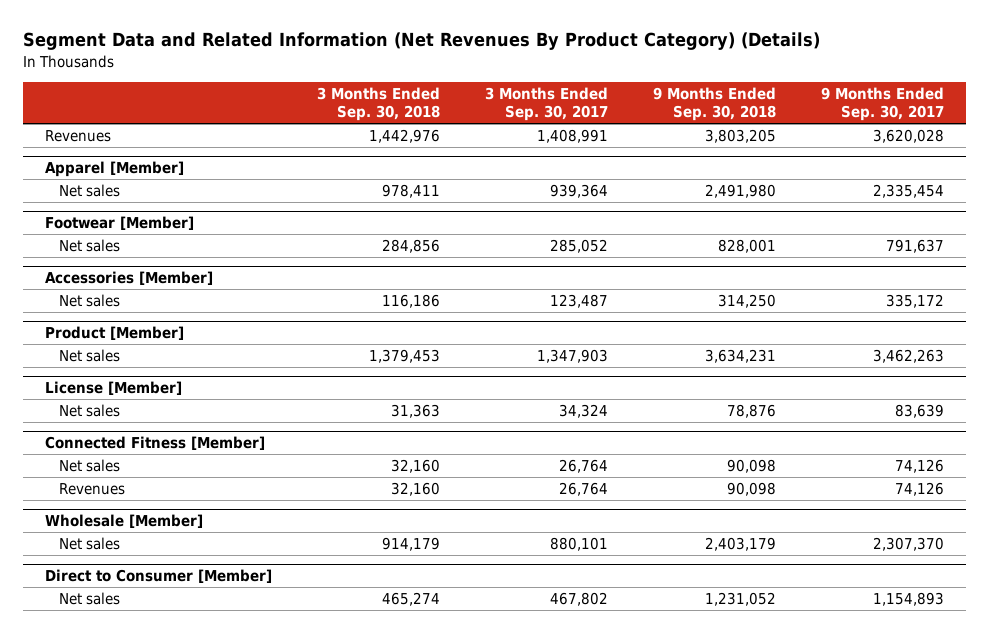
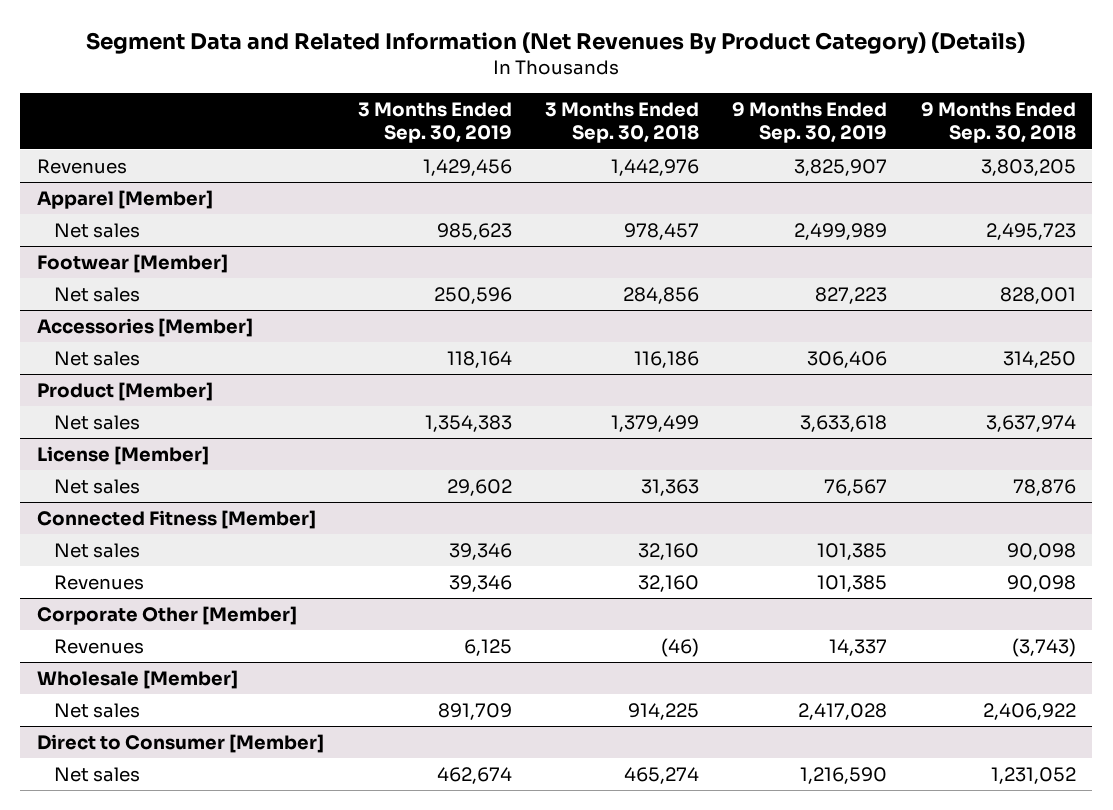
- | 3 Months Ended Sep. 30, 2018 | 3 Months Ended Sep. 30, 2017 | 9 Months Ended Sep. 30, 2018 | 9 Months Ended Sep. 30, 2017
+ | 3 Months Ended Sep. 30, 2019 | 3 Months Ended Sep. 30, 2018 | 9 Months Ended Sep. 30, 2019 | 9 Months Ended Sep. 30, 2018
@ Apparel [Member]
- Net sales | 978,411 | 939,364 | 2,491,980 | 2,335,454
+ Net sales | 985,623 | 978,457 | 2,499,989 | 2,495,723
@ Product [Member]
- Net sales | 1,379,453 | 1,347,903 | 3,634,231 | 3,462,263
+ Net sales | 1,354,383 | 1,379,499 | 3,633,618 | 3,637,974
+ Corporate Other [Member]
+ Revenues | 6,125 | (46) | 14,337 | (3,743)
@ Wholesale [Member]
- Net sales | 914,179 | 880,101 | 2,403,179 | 2,307,370
+ Net sales | 891,709 | 914,225 | 2,417,028 | 2,406,922

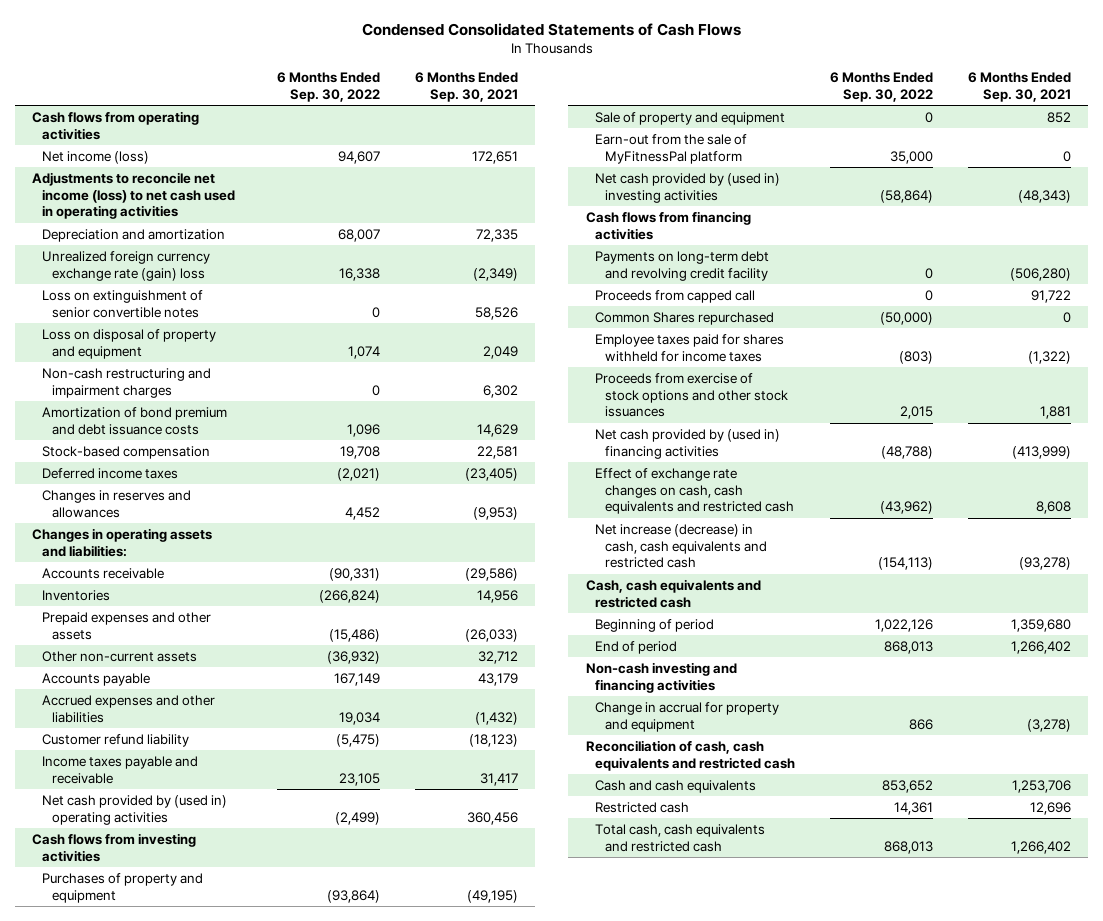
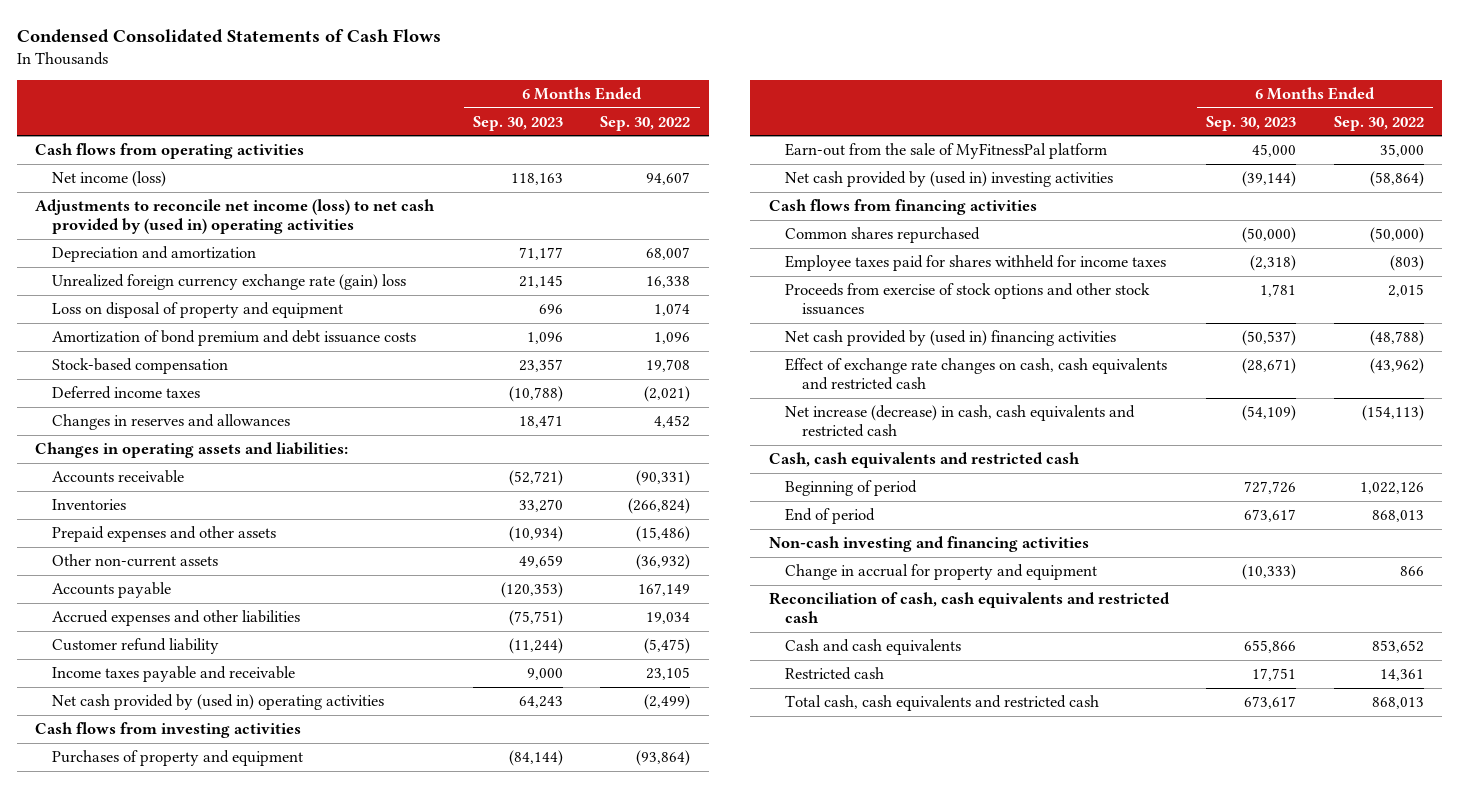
- | 6 Months Ended Sep. 30, 2022 | 6 Months Ended Sep. 30, 2021
+ | 6 Months Ended Sep. 30, 2023 | 6 Months Ended Sep. 30, 2022
- Adjustments to reconcile net income (loss) to net cash used in operating activities
+ Adjustments to reconcile net income (loss) to net cash provided by (used in) operating activities
- Loss on extinguishment of senior convertible notes | 0 | 58,526
- Non-cash restructuring and impairment charges | 0 | 6,302
- Sale of property and equipment | 0 | 852
- Payments on long-term debt and revolving credit facility | 0 | (506,280)
- Proceeds from capped call | 0 | 91,722
- Common Shares repurchased | (50,000) | 0
+ Common shares repurchased | (50,000) | (50,000)

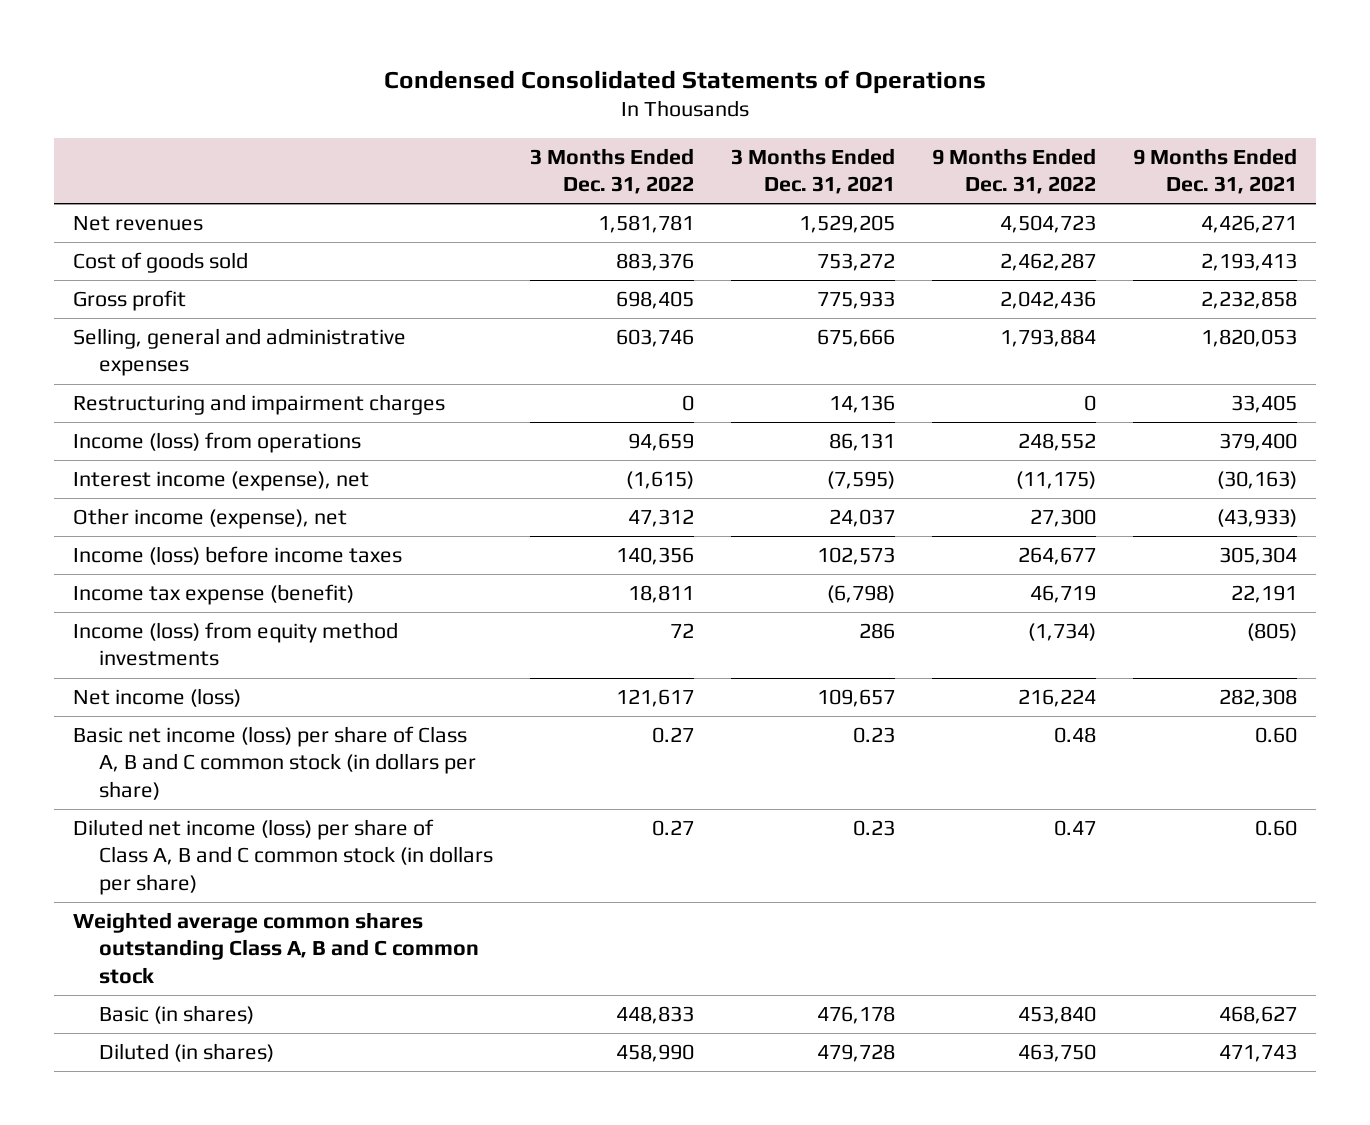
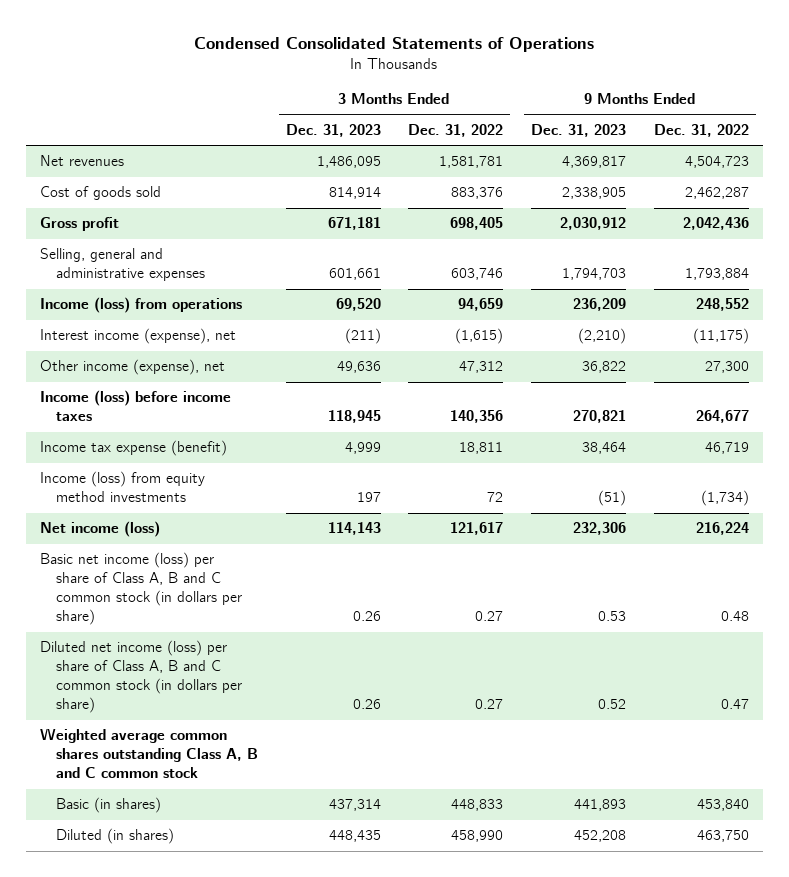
- | 3 Months Ended Dec. 31, 2022 | 3 Months Ended Dec. 31, 2021 | 9 Months Ended Dec. 31, 2022 | 9 Months Ended Dec. 31, 2021
+ | 3 Months Ended Dec. 31, 2023 | 3 Months Ended Dec. 31, 2022 | 9 Months Ended Dec. 31, 2023 | 9 Months Ended Dec. 31, 2022
- Restructuring and impairment charges | 0 | 14,136 | 0 | 33,405

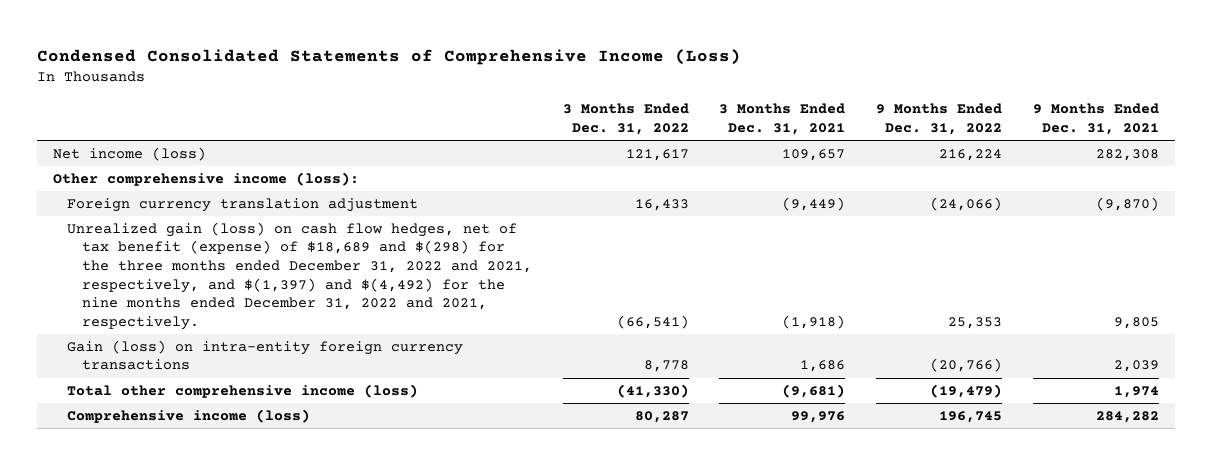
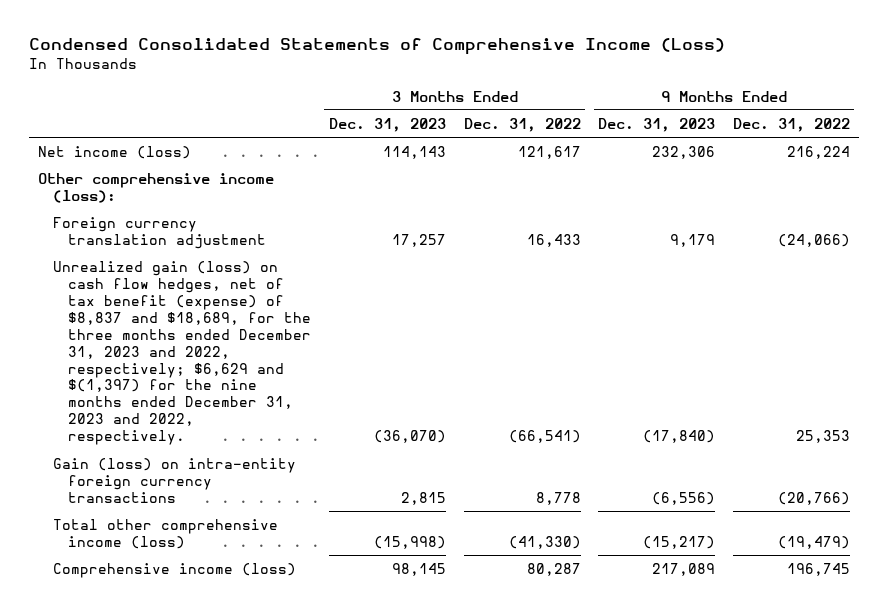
- | 3 Months Ended Dec. 31, 2022 | 3 Months Ended Dec. 31, 2021 | 9 Months Ended Dec. 31, 2022 | 9 Months Ended Dec. 31, 2021
+ | 3 Months Ended Dec. 31, 2023 | 3 Months Ended Dec. 31, 2022 | 9 Months Ended Dec. 31, 2023 | 9 Months Ended Dec. 31, 2022
- Unrealized gain (loss) on cash flow hedges, net of tax benefit (expense) of $18,689 and $(298) for the three months ended December 31, 2022 and 2021, respectively, and $(1,397) and $(4,492) for the nine months ended December 31, 2022 and 2021, respectively. | (66,541) | (1,918) | 25,353 | 9,805
+ Unrealized gain (loss) on cash flow hedges, net of tax benefit (expense) of $8,837 and $18,689, for the three months ended December 31, 2023 and 2022, respectively; $6,629 and $(1,397) for the nine months ended December 31, 2023 and 2022, respectively. | (36,070) | (66,541) | (17,840) | 25,353

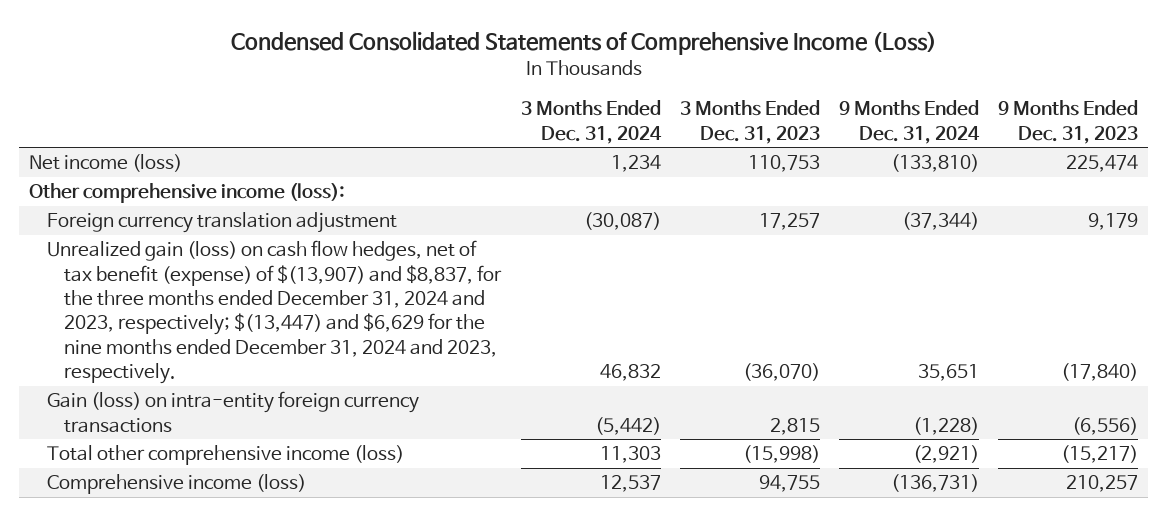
- | 3 Months Ended Dec. 31, 2023 | 3 Months Ended Dec. 31, 2022 | 9 Months Ended Dec. 31, 2023 | 9 Months Ended Dec. 31, 2022
+ | 3 Months Ended Dec. 31, 2024 | 3 Months Ended Dec. 31, 2023 | 9 Months Ended Dec. 31, 2024 | 9 Months Ended Dec. 31, 2023
- Net income (loss) | 114,143 | 121,617 | 232,306 | 216,224
+ Net income (loss) | 1,234 | 110,753 | (133,810) | 225,474
- Unrealized gain (loss) on cash flow hedges, net of tax benefit (expense) of $8,837 and $18,689, for the three months ended December 31, 2023 and 2022, respectively; $6,629 and $(1,397) for the nine months ended December 31, 2023 and 2022, respectively. | (36,070) | (66,541) | (17,840) | 25,353
+ Unrealized gain (loss) on cash flow hedges, net of tax benefit (expense) of $(13,907) and $8,837, for the three months ended December 31, 2024 and 2023, respectively; $(13,447) and $6,629 for the nine months ended December 31, 2024 and 2023, respectively. | 46,832 | (36,070) | 35,651 | (17,840)
- Comprehensive income (loss) | 98,145 | 80,287 | 217,089 | 196,745
+ Comprehensive income (loss) | 12,537 | 94,755 | (136,731) | 210,257

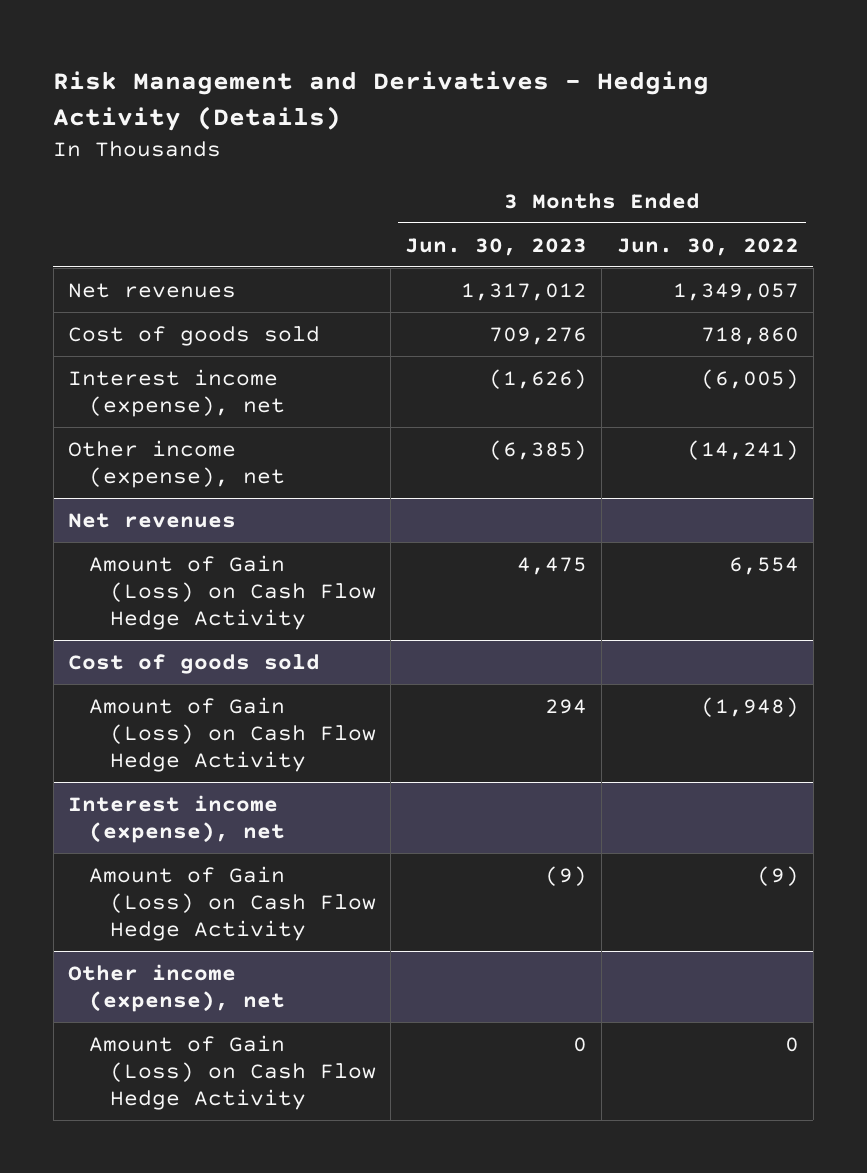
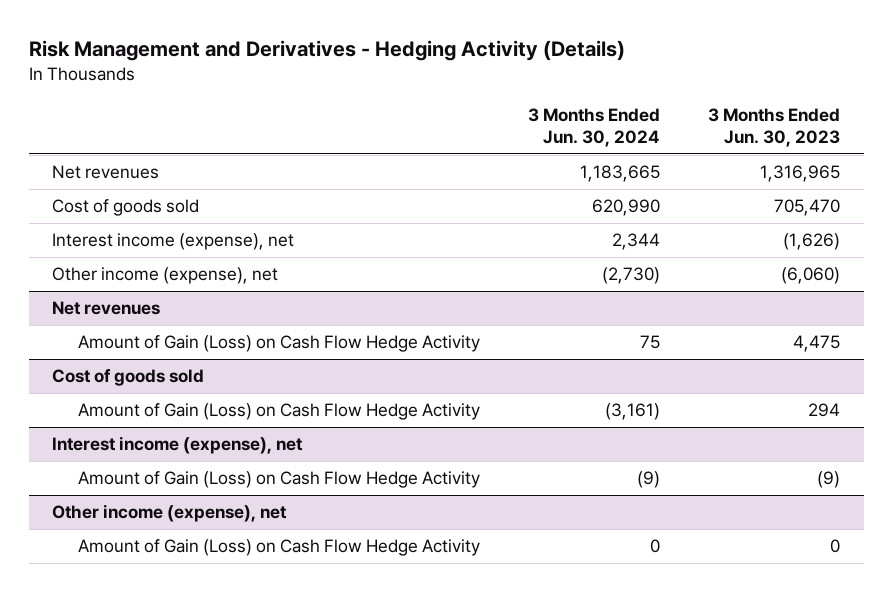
- | 3 Months Ended Jun. 30, 2023 | 3 Months Ended Jun. 30, 2022
+ | 3 Months Ended Jun. 30, 2024 | 3 Months Ended Jun. 30, 2023
- Net revenues | 1,317,012 | 1,349,057
- Cost of goods sold | 709,276 | 718,860
+ Net revenues | 1,183,665 | 1,316,965
+ Cost of goods sold | 620,990 | 705,470
- Other income (expense), net | (6,385) | (14,241)
+ Other income (expense), net | (2,730) | (6,060)

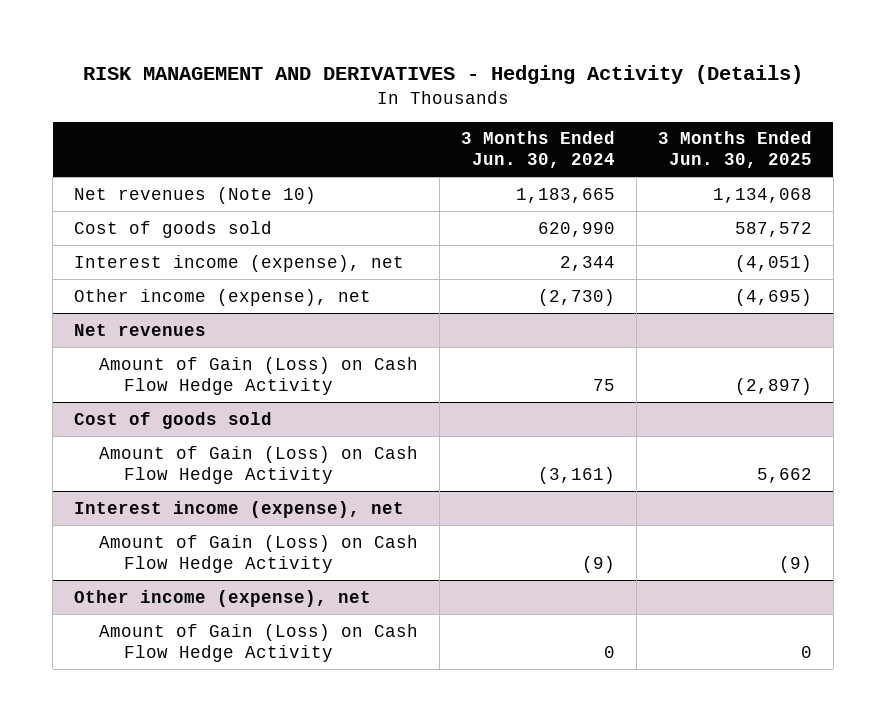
- Risk Management and Derivatives - Hedging Activity (Details)
+ RISK MANAGEMENT AND DERIVATIVES - Hedging Activity (Details)
- | 3 Months Ended Jun. 30, 2024 | 3 Months Ended Jun. 30, 2023
+ | 3 Months Ended Jun. 30, 2024 | 3 Months Ended Jun. 30, 2025
- Net revenues | 1,183,665 | 1,316,965
+ Net revenues (Note 10) | 1,183,665 | 1,134,068

